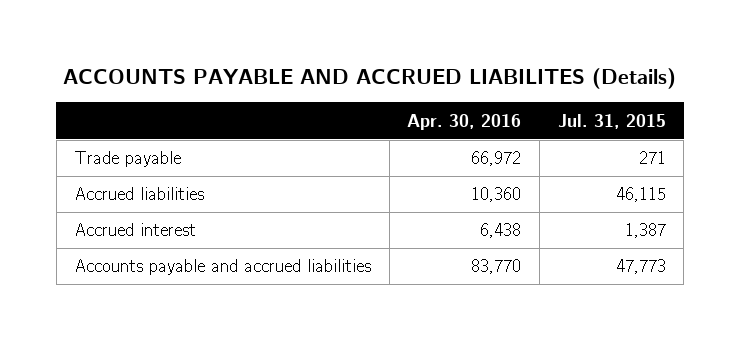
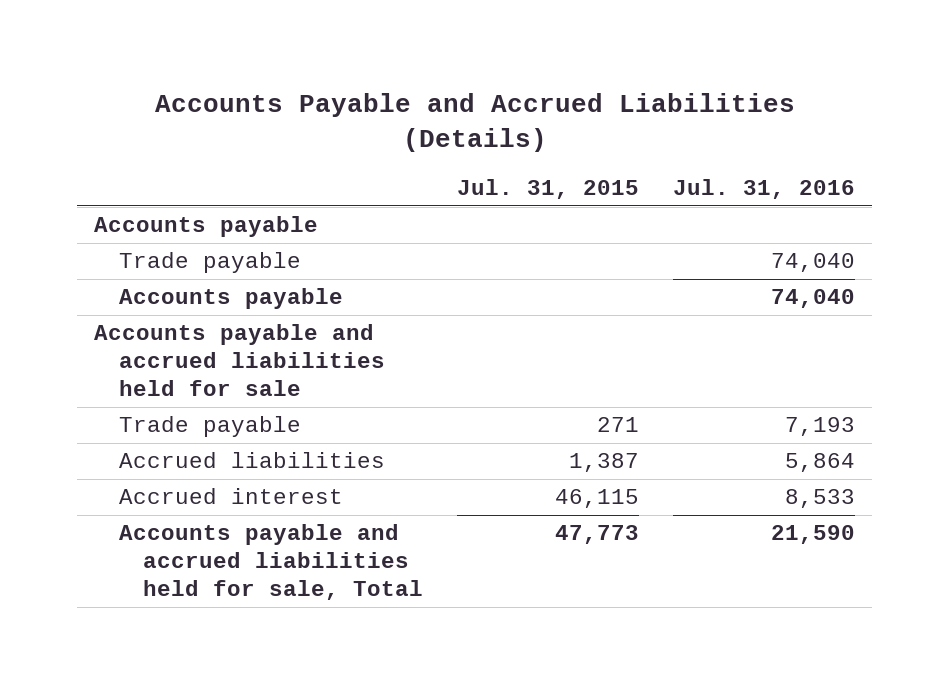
- ACCOUNTS PAYABLE AND ACCRUED LIABILITES (Details)
+ Accounts Payable and Accrued Liabilities (Details)
- | Apr. 30, 2016 | Jul. 31, 2015
+ | Jul. 31, 2015 | Jul. 31, 2016
+ Accounts payable
+ Trade payable | | 74,040
+ Accounts payable | | 74,040
+ Accounts payable and accrued liabilities held for sale
- Accrued liabilities | 10,360 | 46,115
- Accrued interest | 6,438 | 1,387
- Accounts payable and accrued liabilities | 83,770 | 47,773
+ Accrued liabilities | 1,387 | 5,864
+ Accrued interest | 46,115 | 8,533
+ Accounts payable and accrued liabilities held for sale, Total | 47,773 | 21,590

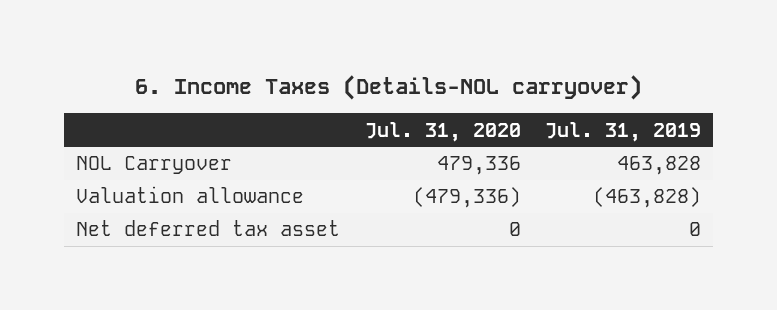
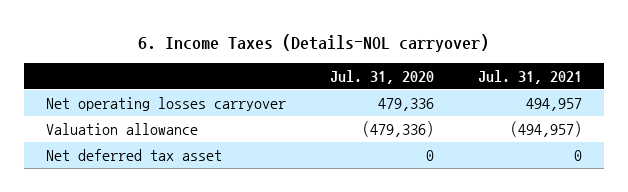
- | Jul. 31, 2020 | Jul. 31, 2019
+ | Jul. 31, 2020 | Jul. 31, 2021
- NOL Carryover | 479,336 | 463,828
+ Net operating losses carryover | 479,336 | 494,957

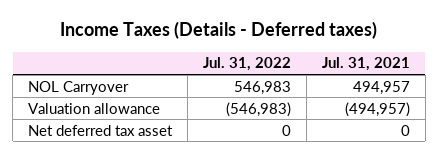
- 6. Income Taxes (Details-NOL carryover)
+ Income Taxes (Details - Deferred taxes)
- | Jul. 31, 2020 | Jul. 31, 2021
+ | Jul. 31, 2022 | Jul. 31, 2021
- Net operating losses carryover | 479,336 | 494,957
+ NOL Carryover | 546,983 | 494,957

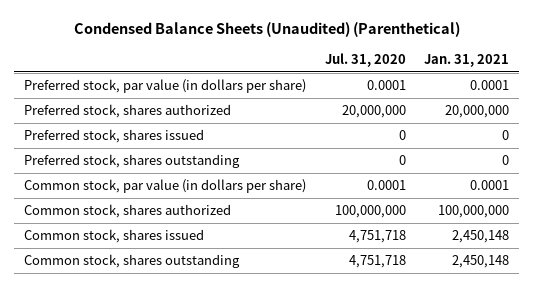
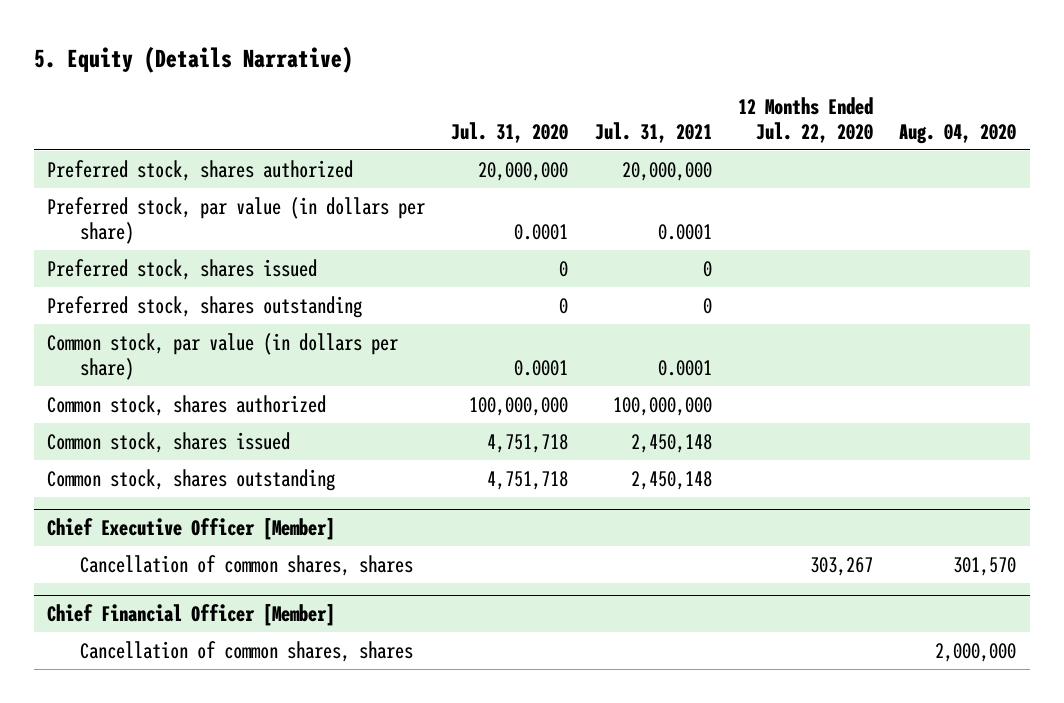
- Condensed Balance Sheets (Unaudited) (Parenthetical)
+ 5. Equity (Details Narrative)
- | Jul. 31, 2020 | Jan. 31, 2021
+ | Jul. 31, 2020 | Jul. 31, 2021 | 12 Months Ended Jul. 22, 2020 | Aug. 04, 2020
moved down: Preferred stock, par value (in dollars per share) | 0.0001 | 0.0001 | |
+ Chief Executive Officer [Member]
+ Cancellation of common shares, shares | | | 303,267 | 301,570
+ Chief Financial Officer [Member]
+ Cancellation of common shares, shares | | | | 2,000,000

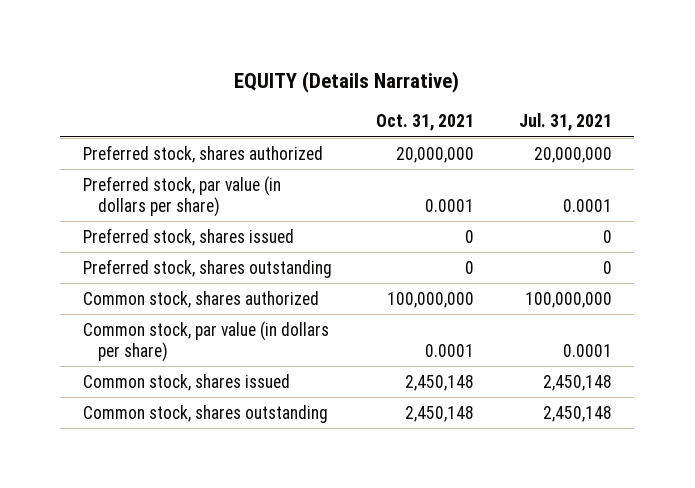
- 5. Equity (Details Narrative)
+ EQUITY (Details Narrative)
- | Jul. 31, 2020 | Jul. 31, 2021 | 12 Months Ended Jul. 22, 2020 | Aug. 04, 2020
+ | Oct. 31, 2021 | Jul. 31, 2021
moved down: Common stock, par value (in dollars per share) | 0.0001 | 0.0001
- Chief Executive Officer [Member]
- Cancellation of common shares, shares | | | 303,267 | 301,570
- Chief Financial Officer [Member]
- Cancellation of common shares, shares | | | | 2,000,000

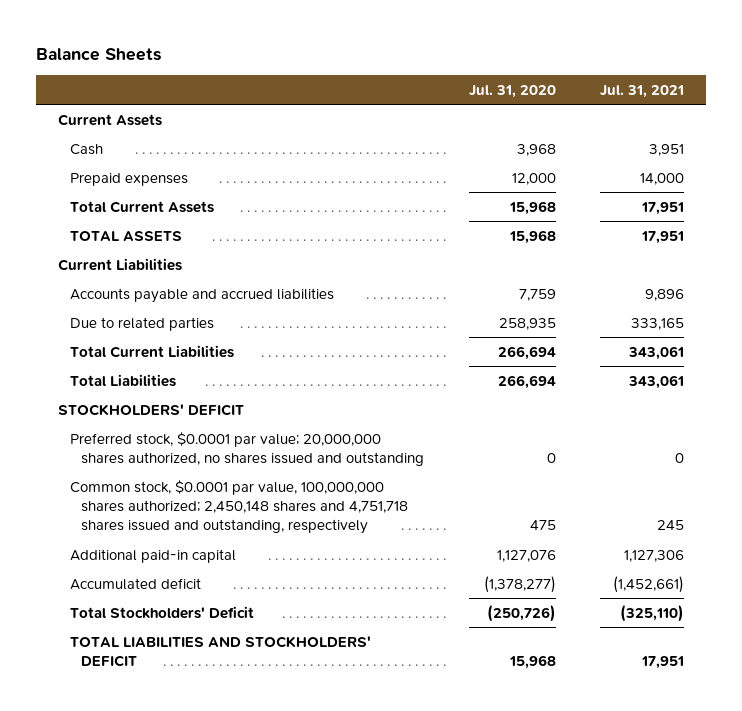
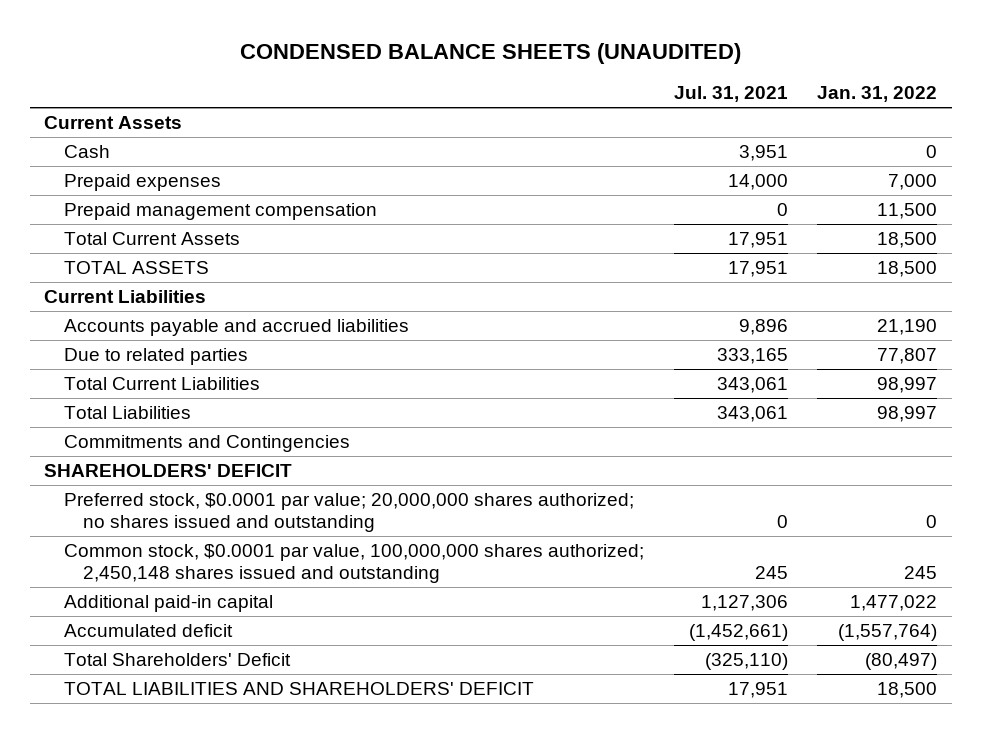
- Balance Sheets
+ CONDENSED BALANCE SHEETS (UNAUDITED)
- | Jul. 31, 2020 | Jul. 31, 2021
+ | Jul. 31, 2021 | Jan. 31, 2022
+ Prepaid management compensation | 0 | 11,500
- STOCKHOLDERS' DEFICIT
- Preferred stock, $0.0001 par value; 20,000,000 shares authorized, no shares issued and outstanding | 0 | 0
- Common stock, $0.0001 par value, 100,000,000 shares authorized; 2,450,148 shares and 4,751,718 shares issued and outstanding, respectively | 475 | 245
+ Commitments and Contingencies
+ SHAREHOLDERS' DEFICIT
+ Preferred stock, $0.0001 par value; 20,000,000 shares authorized; no shares issued and outstanding | 0 | 0
+ Common stock, $0.0001 par value, 100,000,000 shares authorized; 2,450,148 shares issued and outstanding | 245 | 245
- Total Stockholders' Deficit | (250,726) | (325,110)
- TOTAL LIABILITIES AND STOCKHOLDERS' DEFICIT | 15,968 | 17,951
+ Total Shareholders' Deficit | (325,110) | (80,497)
+ TOTAL LIABILITIES AND SHAREHOLDERS' DEFICIT | 17,951 | 18,500

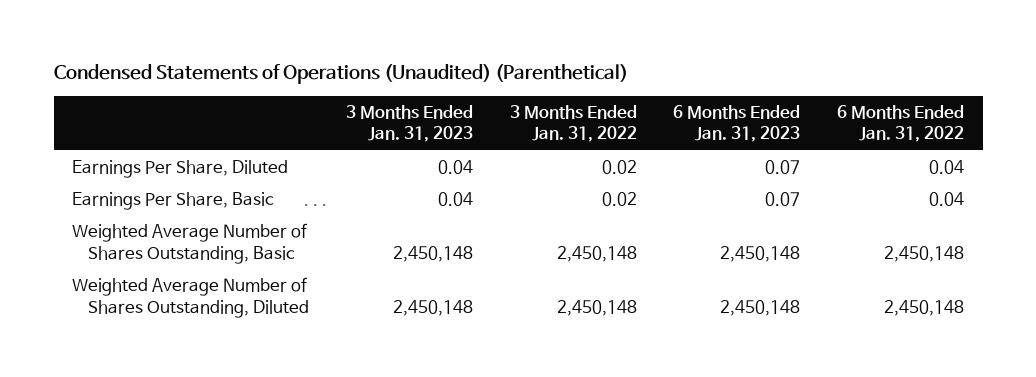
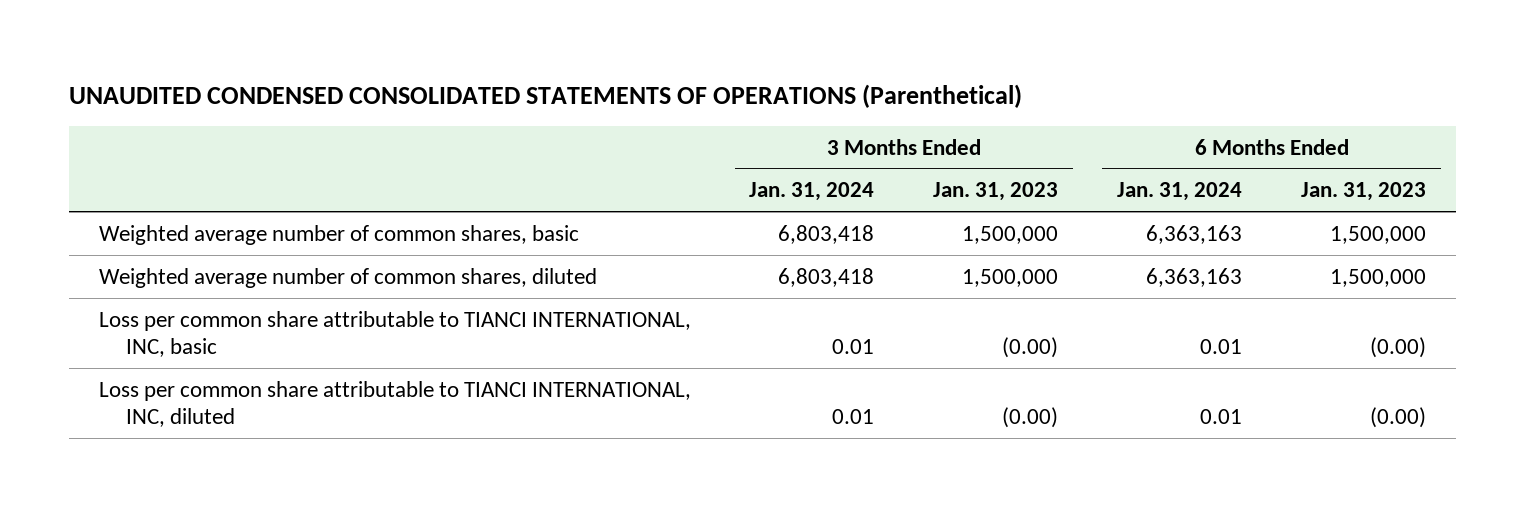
- Condensed Statements of Operations (Unaudited) (Parenthetical)
+ UNAUDITED CONDENSED CONSOLIDATED STATEMENTS OF OPERATIONS (Parenthetical)
- | 3 Months Ended Jan. 31, 2023 | 3 Months Ended Jan. 31, 2022 | 6 Months Ended Jan. 31, 2023 | 6 Months Ended Jan. 31, 2022
+ | 3 Months Ended Jan. 31, 2024 | 3 Months Ended Jan. 31, 2023 | 6 Months Ended Jan. 31, 2024 | 6 Months Ended Jan. 31, 2023
- Earnings Per Share, Diluted | 0.04 | 0.02 | 0.07 | 0.04
- Earnings Per Share, Basic | 0.04 | 0.02 | 0.07 | 0.04
- Weighted Average Number of Shares Outstanding, Basic | 2,450,148 | 2,450,148 | 2,450,148 | 2,450,148
- Weighted Average Number of Shares Outstanding, Diluted | 2,450,148 | 2,450,148 | 2,450,148 | 2,450,148
+ Weighted average number of common shares, basic | 6,803,418 | 1,500,000 | 6,363,163 | 1,500,000
+ Weighted average number of common shares, diluted | 6,803,418 | 1,500,000 | 6,363,163 | 1,500,000
+ Loss per common share attributable to TIANCI INTERNATIONAL, INC, basic | 0.01 | (0.00) | 0.01 | (0.00)
+ Loss per common share attributable to TIANCI INTERNATIONAL, INC, diluted | 0.01 | (0.00) | 0.01 | (0.00)

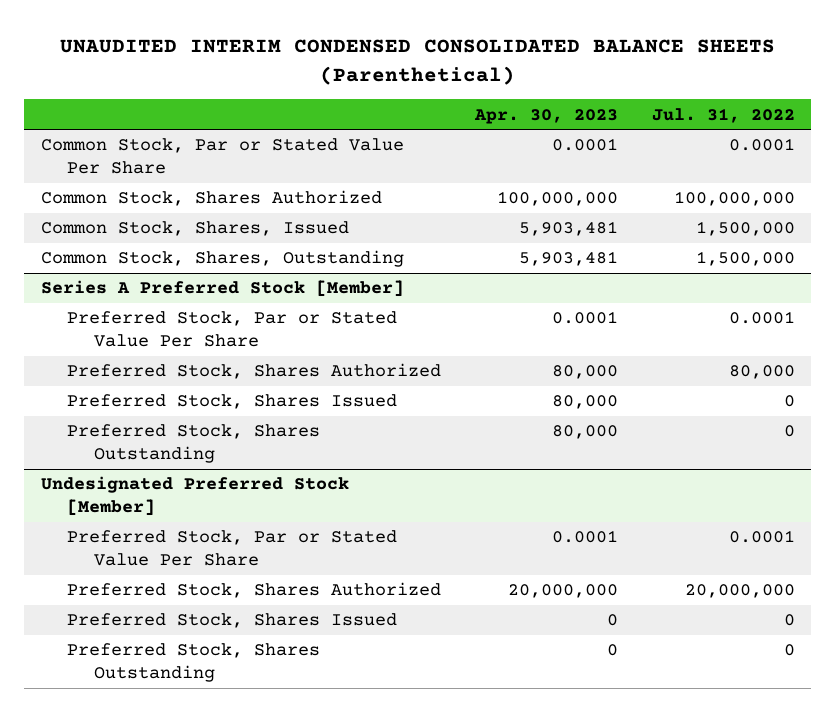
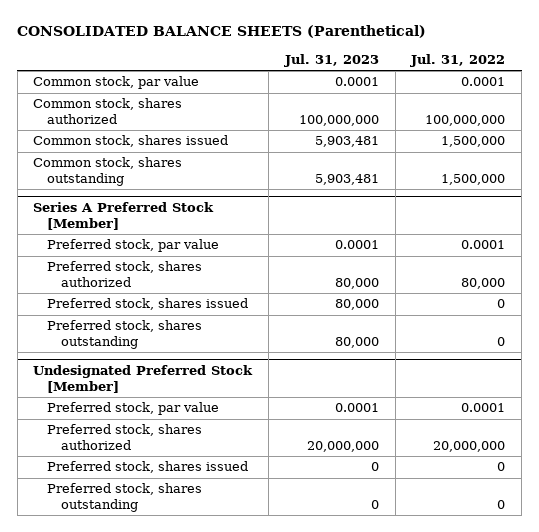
- UNAUDITED INTERIM CONDENSED CONSOLIDATED BALANCE SHEETS (Parenthetical)
+ CONSOLIDATED BALANCE SHEETS (Parenthetical)
- | Apr. 30, 2023 | Jul. 31, 2022
+ | Jul. 31, 2023 | Jul. 31, 2022
- Common Stock, Par or Stated Value Per Share | 0.0001 | 0.0001
- Common Stock, Shares Authorized | 100,000,000 | 100,000,000
- Common Stock, Shares, Issued | 5,903,481 | 1,500,000
- Common Stock, Shares, Outstanding | 5,903,481 | 1,500,000
+ Common stock, par value | 0.0001 | 0.0001
+ Common stock, shares authorized | 100,000,000 | 100,000,000
+ Common stock, shares issued | 5,903,481 | 1,500,000
+ Common stock, shares outstanding | 5,903,481 | 1,500,000
@ Series A Preferred Stock [Member]
- Preferred Stock, Par or Stated Value Per Share | 0.0001 | 0.0001
- Preferred Stock, Shares Authorized | 80,000 | 80,000
- Preferred Stock, Shares Issued | 80,000 | 0
- Preferred Stock, Shares Outstanding | 80,000 | 0
+ Preferred stock, par value | 0.0001 | 0.0001
+ Preferred stock, shares authorized | 80,000 | 80,000
+ Preferred stock, shares issued | 80,000 | 0
+ Preferred stock, shares outstanding | 80,000 | 0
@ Undesignated Preferred Stock [Member]
- Preferred Stock, Par or Stated Value Per Share | 0.0001 | 0.0001
- Preferred Stock, Shares Authorized | 20,000,000 | 20,000,000
- Preferred Stock, Shares Issued | 0 | 0
- Preferred Stock, Shares Outstanding | 0 | 0
+ Preferred stock, par value | 0.0001 | 0.0001
+ Preferred stock, shares authorized | 20,000,000 | 20,000,000
+ Preferred stock, shares issued | 0 | 0
+ Preferred stock, shares outstanding | 0 | 0

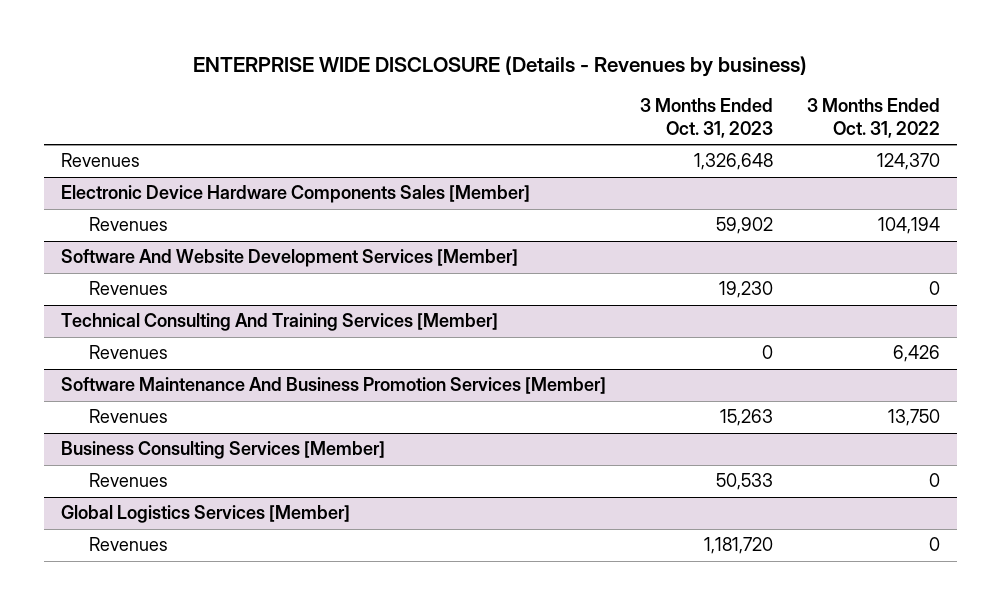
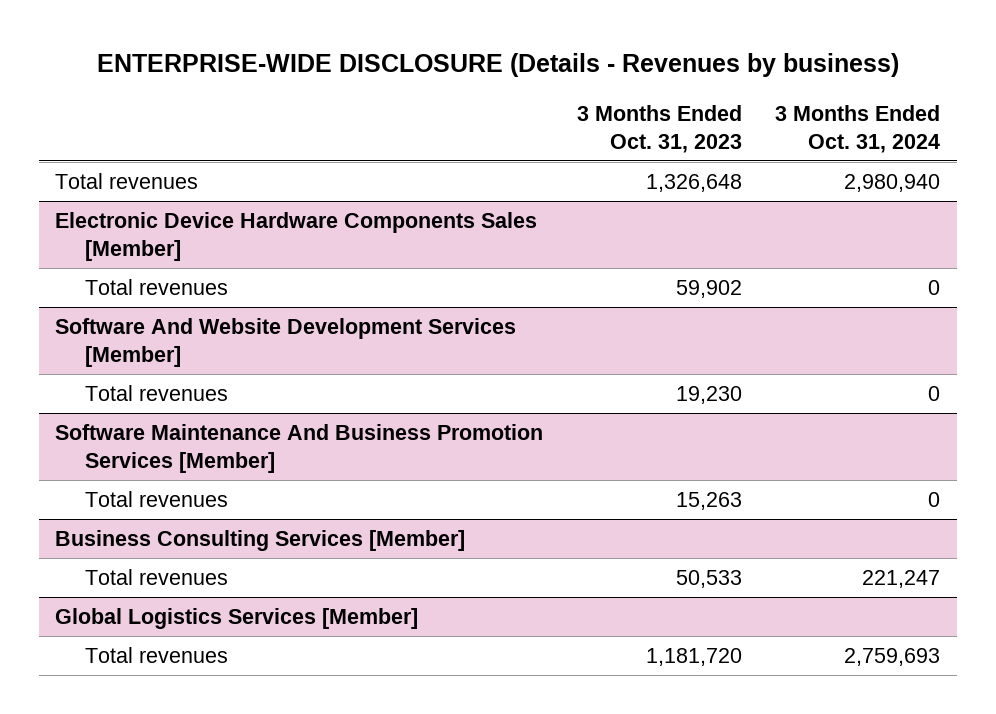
- ENTERPRISE WIDE DISCLOSURE (Details - Revenues by business)
+ ENTERPRISE-WIDE DISCLOSURE (Details - Revenues by business)
- | 3 Months Ended Oct. 31, 2023 | 3 Months Ended Oct. 31, 2022
+ | 3 Months Ended Oct. 31, 2023 | 3 Months Ended Oct. 31, 2024
- Revenues | 1,326,648 | 124,370
+ Total revenues | 1,326,648 | 2,980,940
@ Electronic Device Hardware Components Sales [Member]
- Revenues | 59,902 | 104,194
+ Total revenues | 59,902 | 0
@ Software And Website Development Services [Member]
- Revenues | 19,230 | 0
- Technical Consulting And Training Services [Member]
- Revenues | 0 | 6,426
@ Software And Website Development Services [Member]
+ Total revenues | 19,230 | 0
@ Software Maintenance And Business Promotion Services [Member]
- Revenues | 15,263 | 13,750
+ Total revenues | 15,263 | 0
@ Business Consulting Services [Member]
- Revenues | 50,533 | 0
+ Total revenues | 50,533 | 221,247
@ Global Logistics Services [Member]
- Revenues | 1,181,720 | 0
+ Total revenues | 1,181,720 | 2,759,693

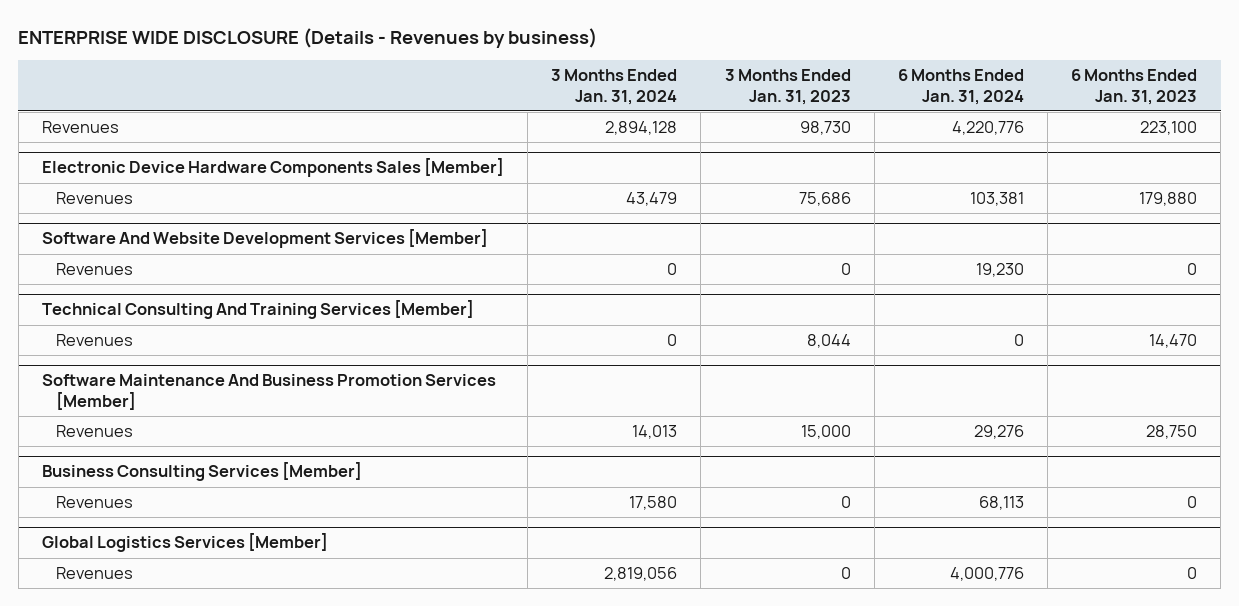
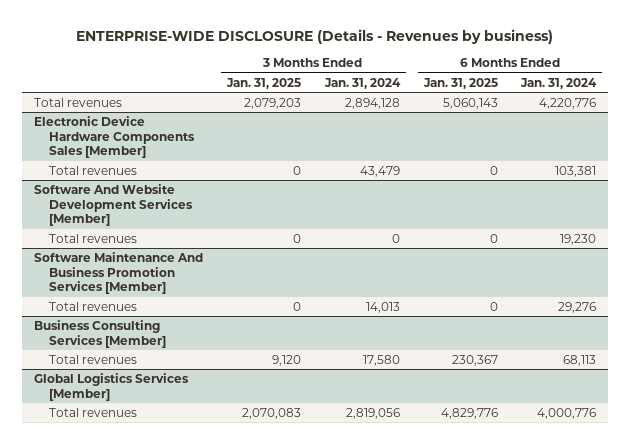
- ENTERPRISE WIDE DISCLOSURE (Details - Revenues by business)
+ ENTERPRISE-WIDE DISCLOSURE (Details - Revenues by business)
- | 3 Months Ended Jan. 31, 2024 | 3 Months Ended Jan. 31, 2023 | 6 Months Ended Jan. 31, 2024 | 6 Months Ended Jan. 31, 2023
+ | 3 Months Ended Jan. 31, 2025 | 3 Months Ended Jan. 31, 2024 | 6 Months Ended Jan. 31, 2025 | 6 Months Ended Jan. 31, 2024
- Revenues | 2,894,128 | 98,730 | 4,220,776 | 223,100
+ Total revenues | 2,079,203 | 2,894,128 | 5,060,143 | 4,220,776
@ Electronic Device Hardware Components Sales [Member]
- Revenues | 43,479 | 75,686 | 103,381 | 179,880
+ Total revenues | 0 | 43,479 | 0 | 103,381
@ Software And Website Development Services [Member]
- Revenues | 0 | 0 | 19,230 | 0
- Technical Consulting And Training Services [Member]
- Revenues | 0 | 8,044 | 0 | 14,470
@ Software And Website Development Services [Member]
+ Total revenues | 0 | 0 | 0 | 19,230
@ Software Maintenance And Business Promotion Services [Member]
- Revenues | 14,013 | 15,000 | 29,276 | 28,750
+ Total revenues | 0 | 14,013 | 0 | 29,276
@ Business Consulting Services [Member]
- Revenues | 17,580 | 0 | 68,113 | 0
+ Total revenues | 9,120 | 17,580 | 230,367 | 68,113
@ Global Logistics Services [Member]
- Revenues | 2,819,056 | 0 | 4,000,776 | 0
+ Total revenues | 2,070,083 | 2,819,056 | 4,829,776 | 4,000,776

